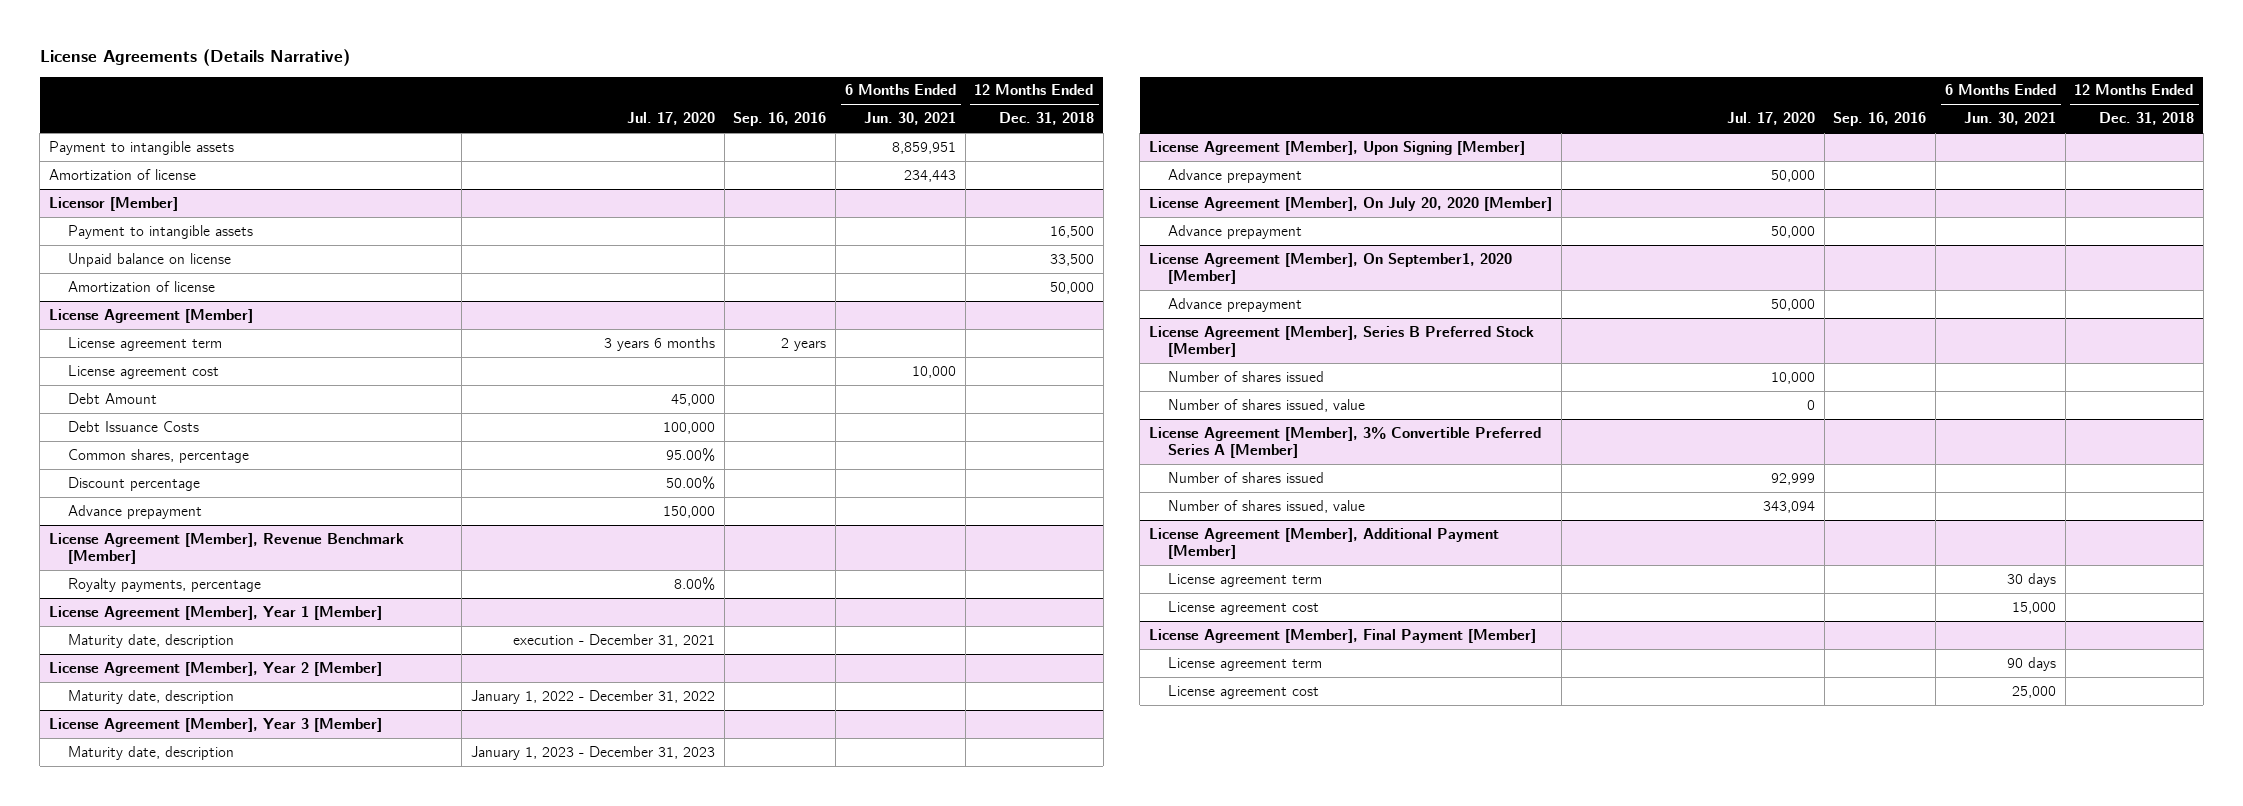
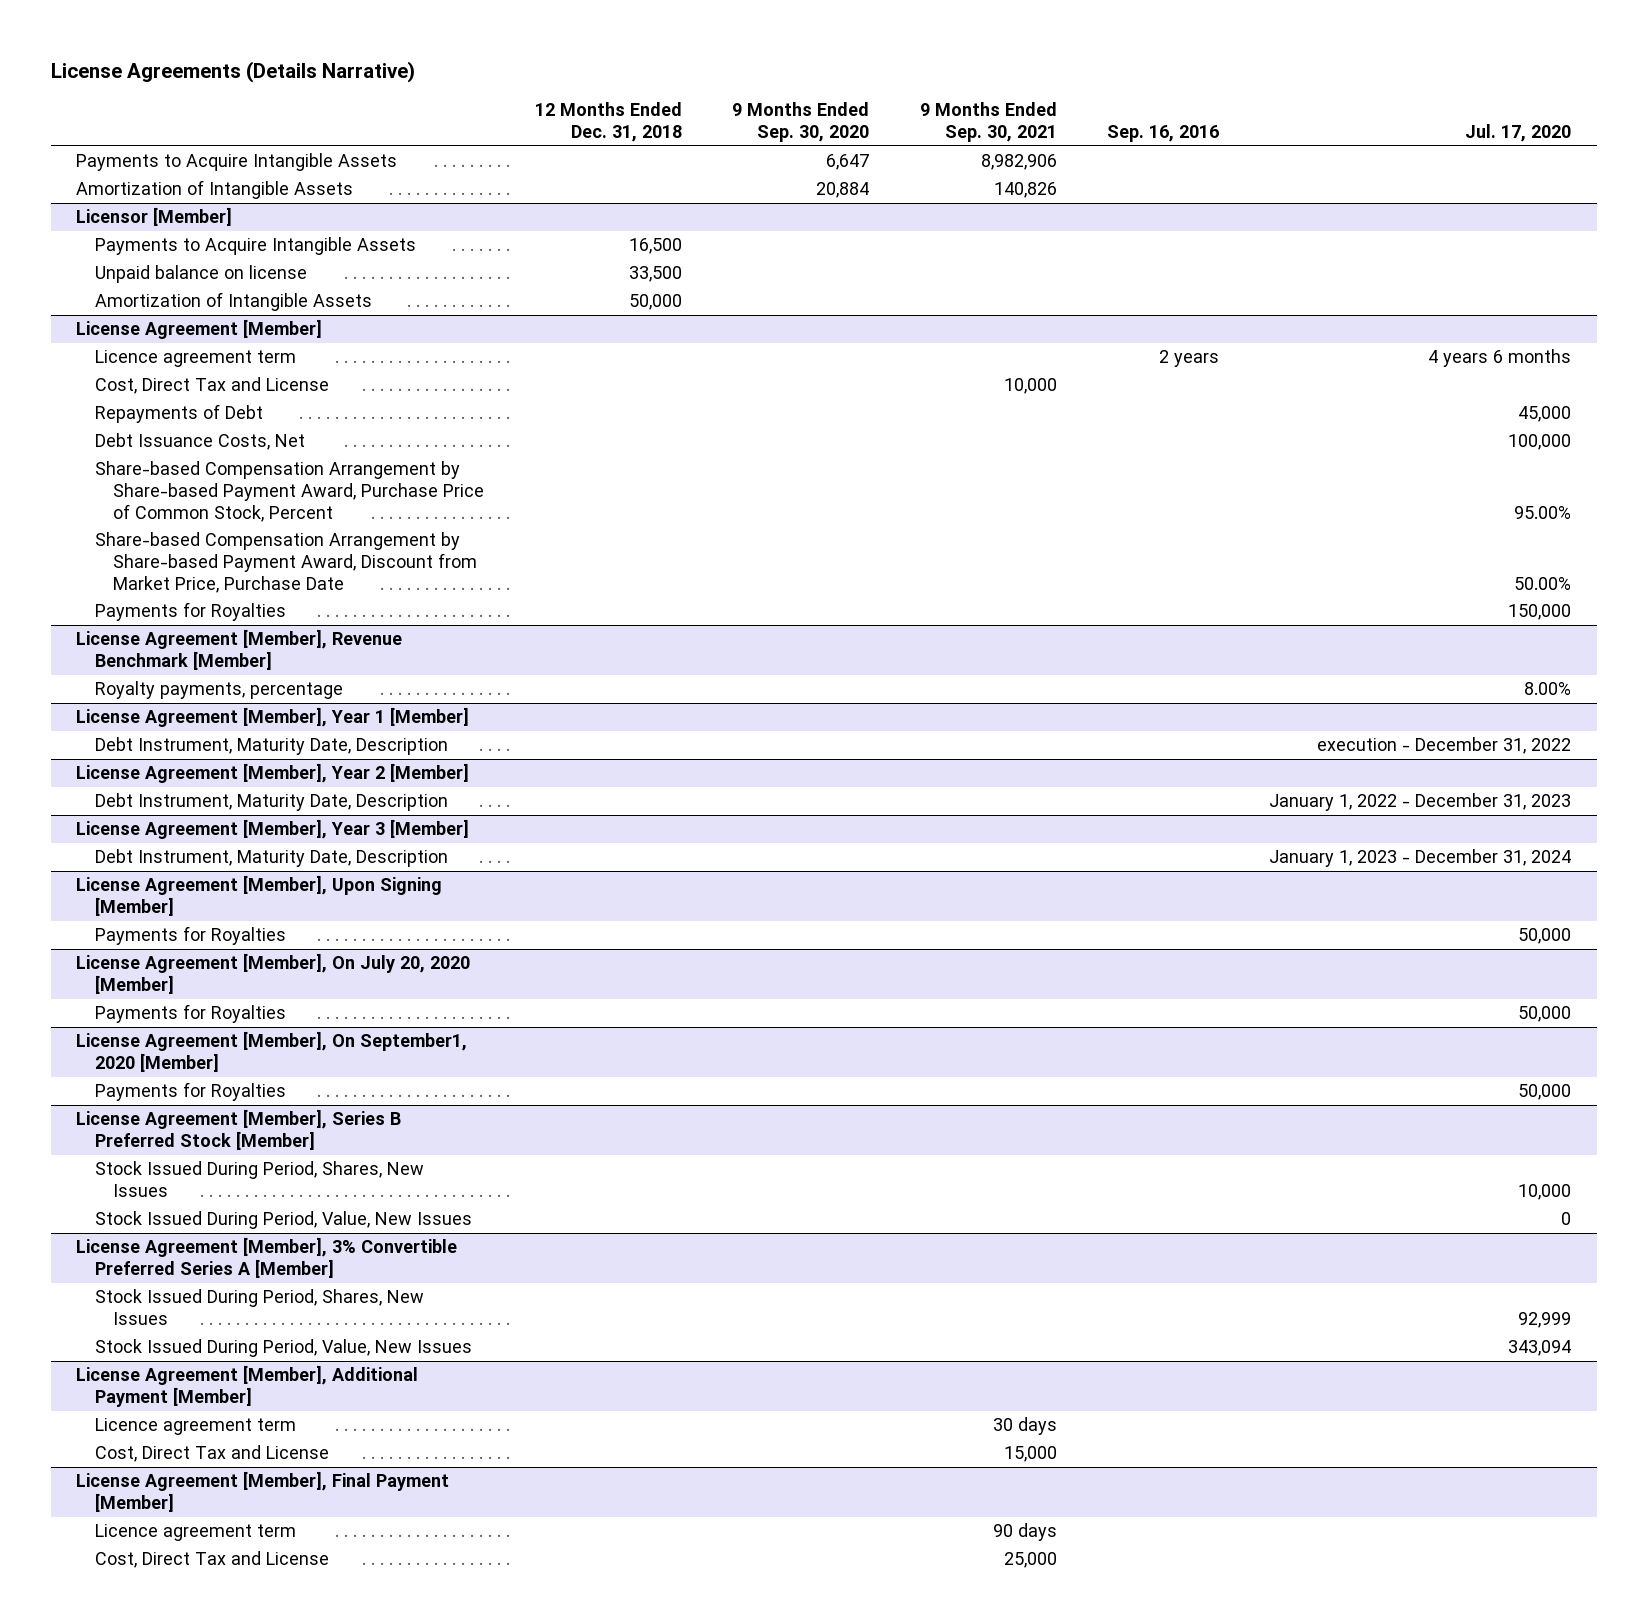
- | Jul. 17, 2020 | Sep. 16, 2016 | 6 Months Ended Jun. 30, 2021 | 12 Months Ended Dec. 31, 2018
+ | 12 Months Ended Dec. 31, 2018 | 9 Months Ended Sep. 30, 2020 | 9 Months Ended Sep. 30, 2021 | Sep. 16, 2016 | Jul. 17, 2020
- Payment to intangible assets | | | 8,859,951 |
- Amortization of license | | | 234,443 |
+ Payments to Acquire Intangible Assets | | 6,647 | 8,982,906 | |
+ Amortization of Intangible Assets | | 20,884 | 140,826 | |
@ Licensor [Member]
- Payment to intangible assets | | | | 16,500
+ Payments to Acquire Intangible Assets | 16,500 | | | |
- Amortization of license | | | | 50,000
+ Amortization of Intangible Assets | 50,000 | | | |
@ License Agreement [Member]
- License agreement term | 3 years 6 months | 2 years | |
- License agreement cost | | | 10,000 |
- Debt Amount | 45,000 | | |
- Debt Issuance Costs | 100,000 | | |
- Common shares, percentage | 95.00% | | |
- Discount percentage | 50.00% | | |
- Advance prepayment | 150,000 | | |
+ Licence agreement term | | | | 2 years | 4 years 6 months
+ Cost, Direct Tax and License | | | 10,000 | |
+ Repayments of Debt | | | | | 45,000
+ Debt Issuance Costs, Net | | | | | 100,000
+ Share-based Compensation Arrangement by Share-based Payment Award, Purchase Price of Common Stock, Percent | | | | | 95.00%
+ Share-based Compensation Arrangement by Share-based Payment Award, Discount from Market Price, Purchase Date | | | | | 50.00%
+ Payments for Royalties | | | | | 150,000
@ License Agreement [Member], Year 1 [Member]
- Maturity date, description | execution - December 31, 2021 | | |
+ Debt Instrument, Maturity Date, Description | | | | | execution - December 31, 2022
@ License Agreement [Member], Year 2 [Member]
- Maturity date, description | January 1, 2022 - December 31, 2022 | | |
+ Debt Instrument, Maturity Date, Description | | | | | January 1, 2022 - December 31, 2023
@ License Agreement [Member], Year 3 [Member]
- Maturity date, description | January 1, 2023 - December 31, 2023 | | |
+ Debt Instrument, Maturity Date, Description | | | | | January 1, 2023 - December 31, 2024
@ License Agreement [Member], Upon Signing [Member]
- Advance prepayment | 50,000 | | |
+ Payments for Royalties | | | | | 50,000
@ License Agreement [Member], On July 20, 2020 [Member]
- Advance prepayment | 50,000 | | |
+ Payments for Royalties | | | | | 50,000
@ License Agreement [Member], On September1, 2020 [Member]
- Advance prepayment | 50,000 | | |
+ Payments for Royalties | | | | | 50,000
@ License Agreement [Member], Series B Preferred Stock [Member]
- Number of shares issued | 10,000 | | |
- Number of shares issued, value | 0 | | |
+ Stock Issued During Period, Shares, New Issues | | | | | 10,000
+ Stock Issued During Period, Value, New Issues | | | | | 0
@ License Agreement [Member], 3% Convertible Preferred Series A [Member]
- Number of shares issued | 92,999 | | |
- Number of shares issued, value | 343,094 | | |
+ Stock Issued During Period, Shares, New Issues | | | | | 92,999
+ Stock Issued During Period, Value, New Issues | | | | | 343,094
@ License Agreement [Member], Additional Payment [Member]
- License agreement term | | | 30 days |
- License agreement cost | | | 15,000 |
+ Licence agreement term | | | 30 days | |
+ Cost, Direct Tax and License | | | 15,000 | |
@ License Agreement [Member], Final Payment [Member]
- License agreement term | | | 90 days |
- License agreement cost | | | 25,000 |
+ Licence agreement term | | | 90 days | |
+ Cost, Direct Tax and License | | | 25,000 | |

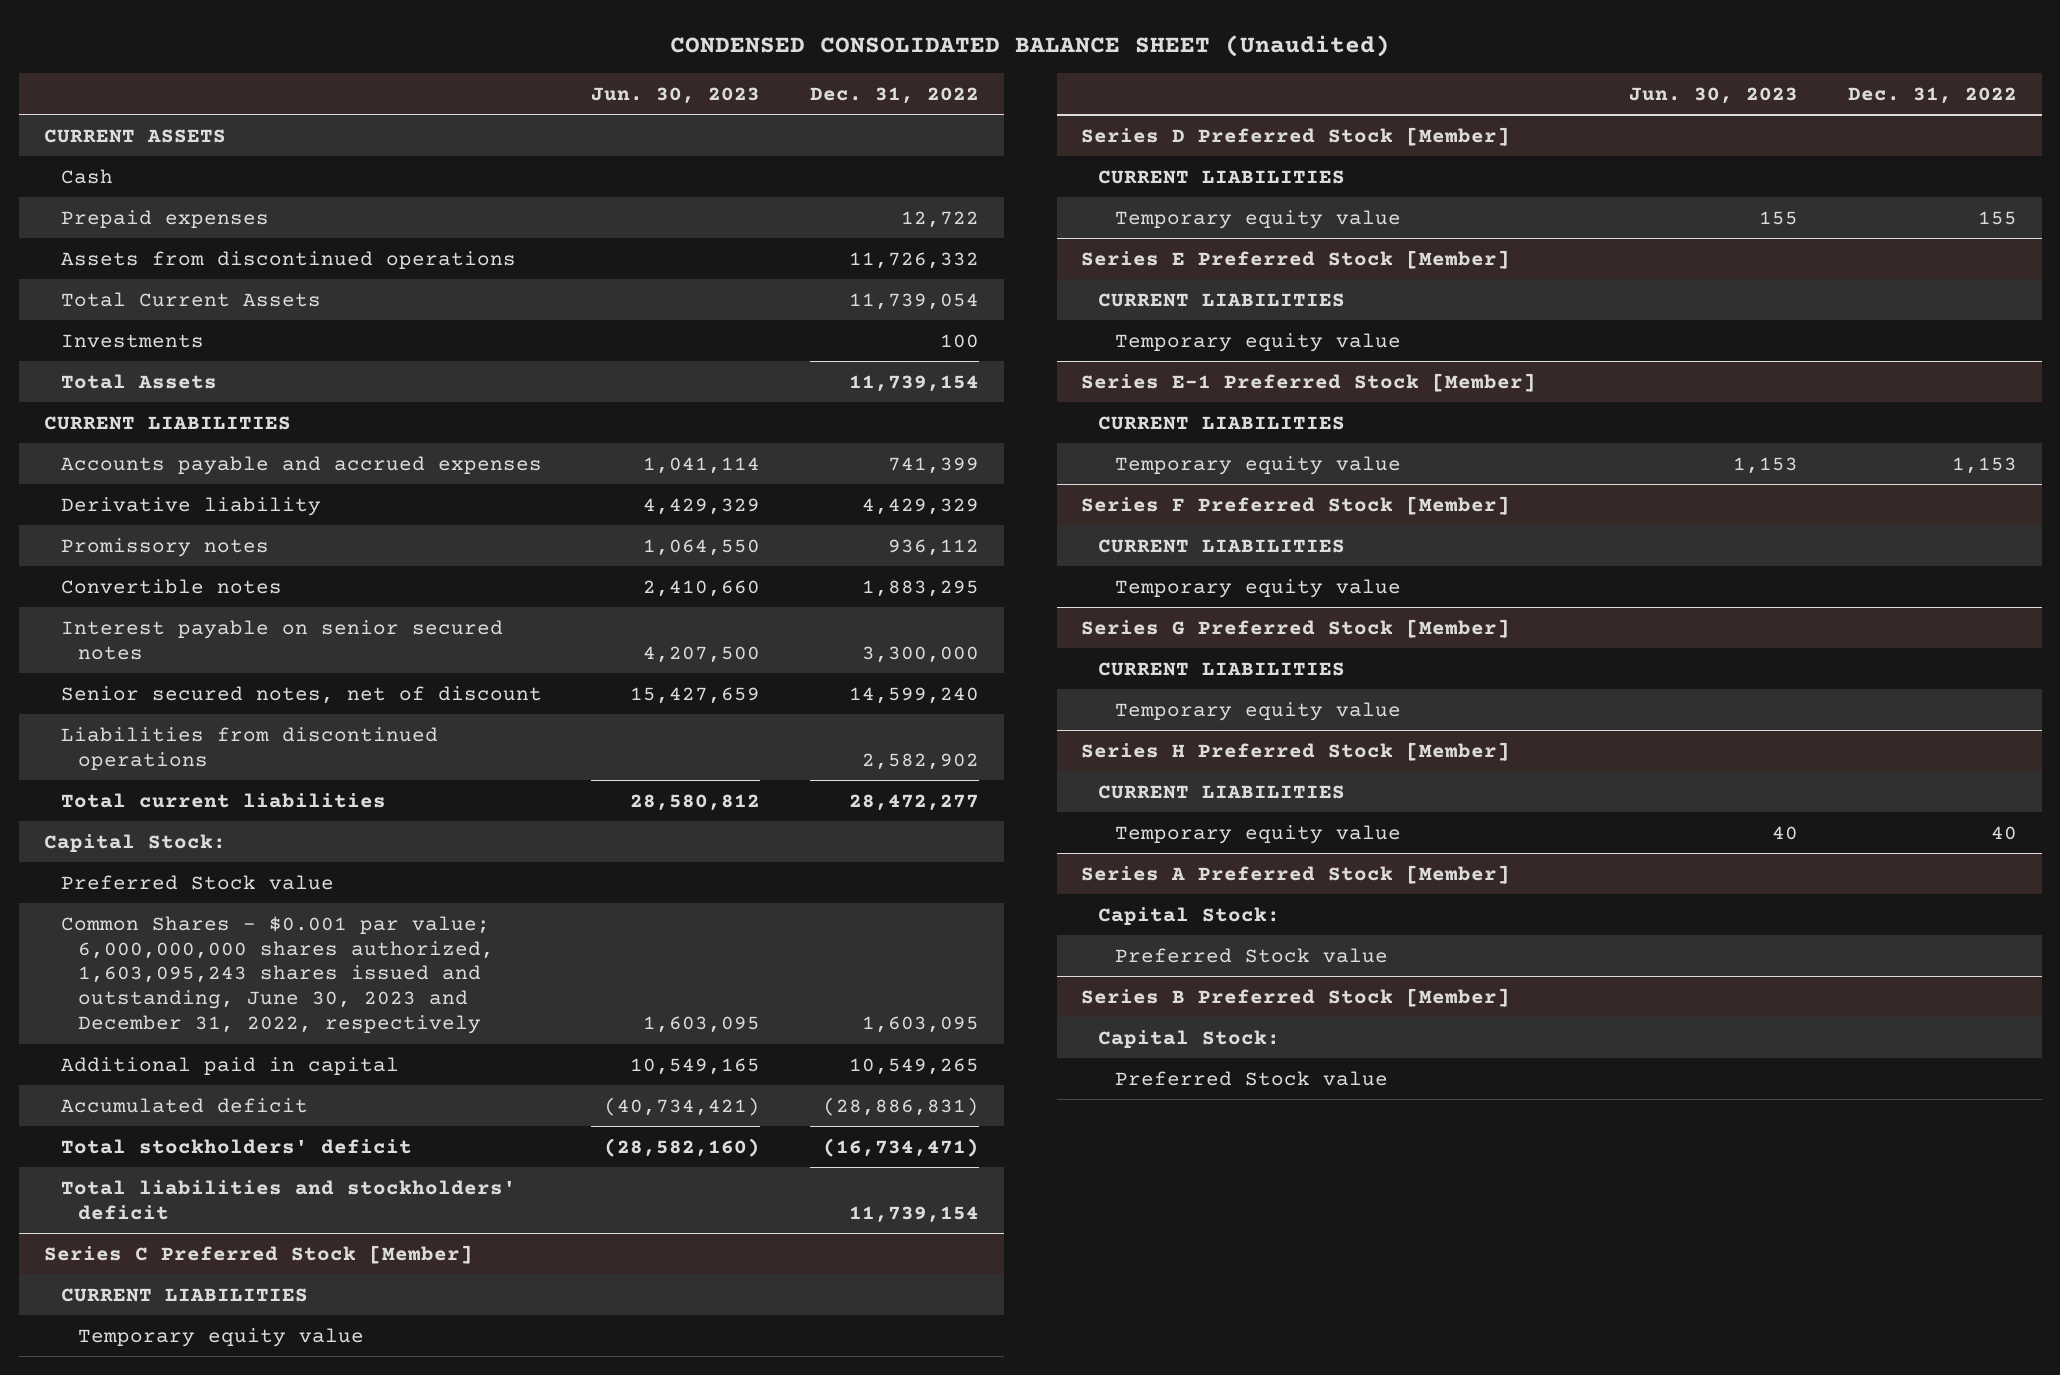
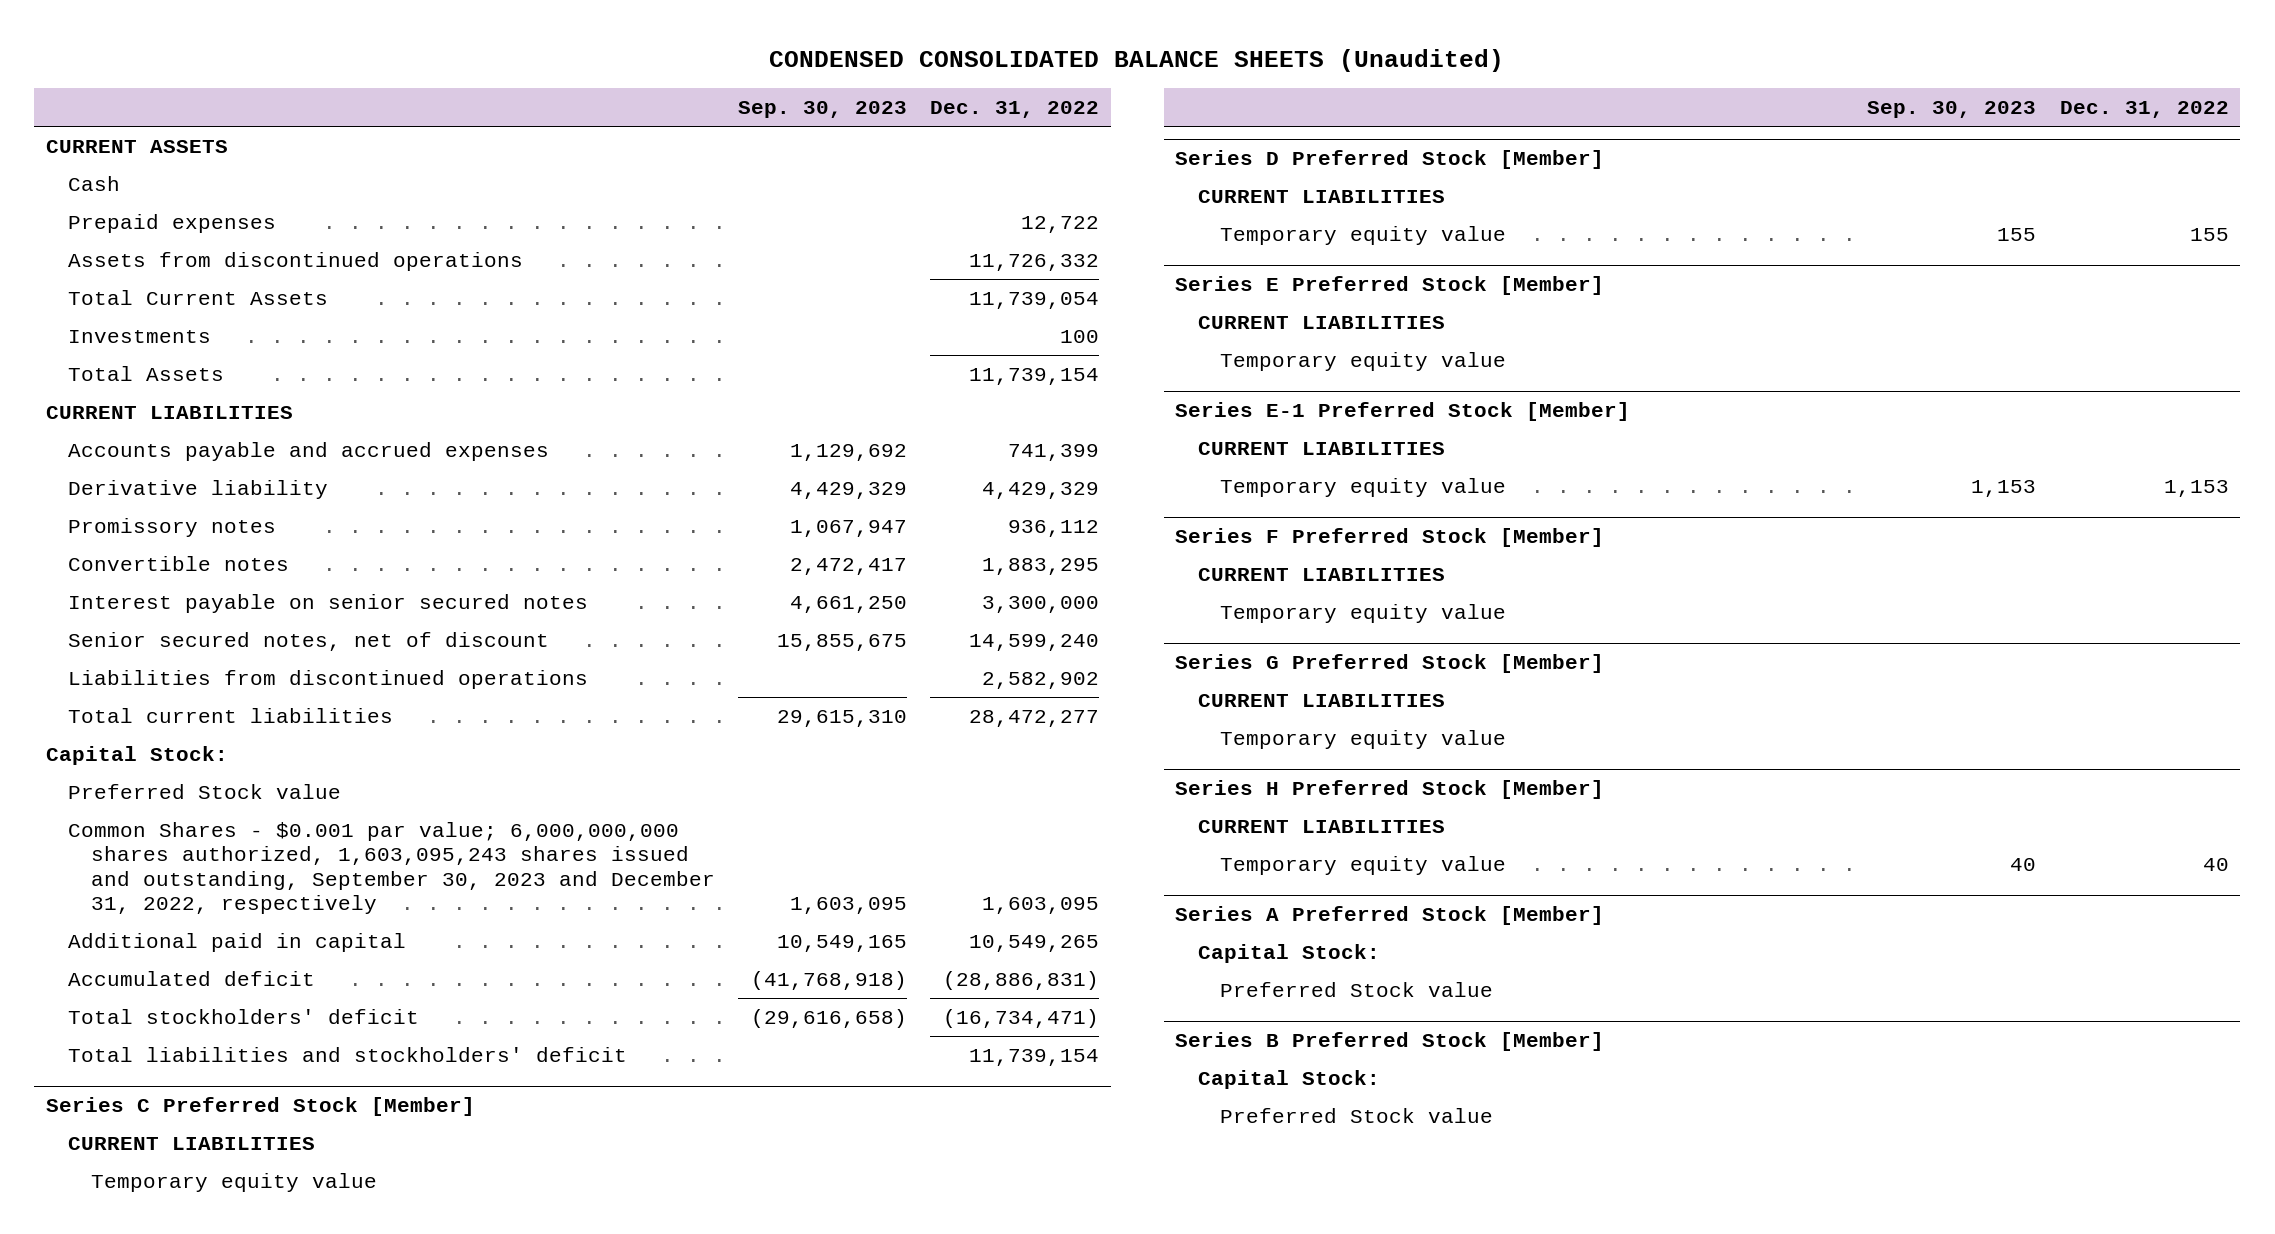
- CONDENSED CONSOLIDATED BALANCE SHEET (Unaudited)
+ CONDENSED CONSOLIDATED BALANCE SHEETS (Unaudited)
- | Jun. 30, 2023 | Dec. 31, 2022
+ | Sep. 30, 2023 | Dec. 31, 2022
- Common Shares - $0.001 par value; 6,000,000,000 shares authorized, 1,603,095,243 shares issued and outstanding, June 30, 2023 and December 31, 2022, respectively | 1,603,095 | 1,603,095
+ Common Shares - $0.001 par value; 6,000,000,000 shares authorized, 1,603,095,243 shares issued and outstanding, September 30, 2023 and December 31, 2022, respectively | 1,603,095 | 1,603,095

